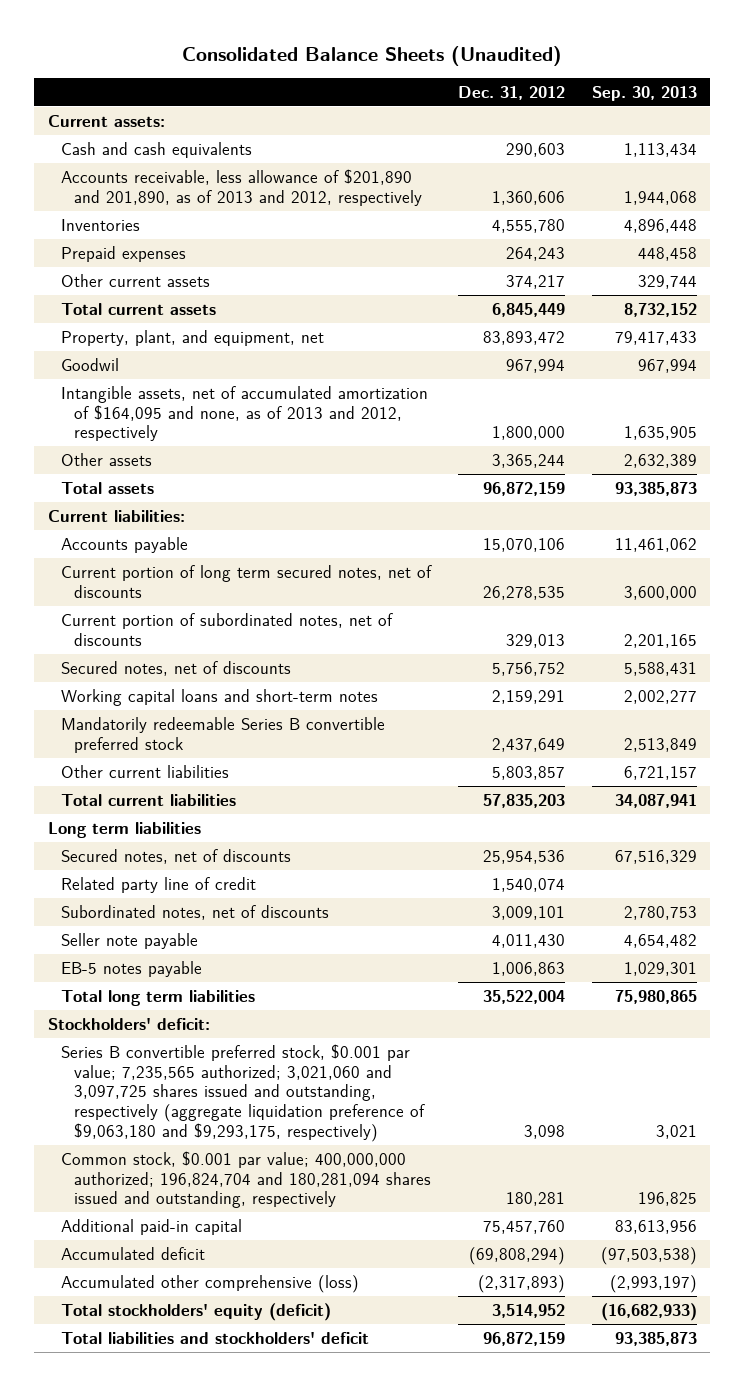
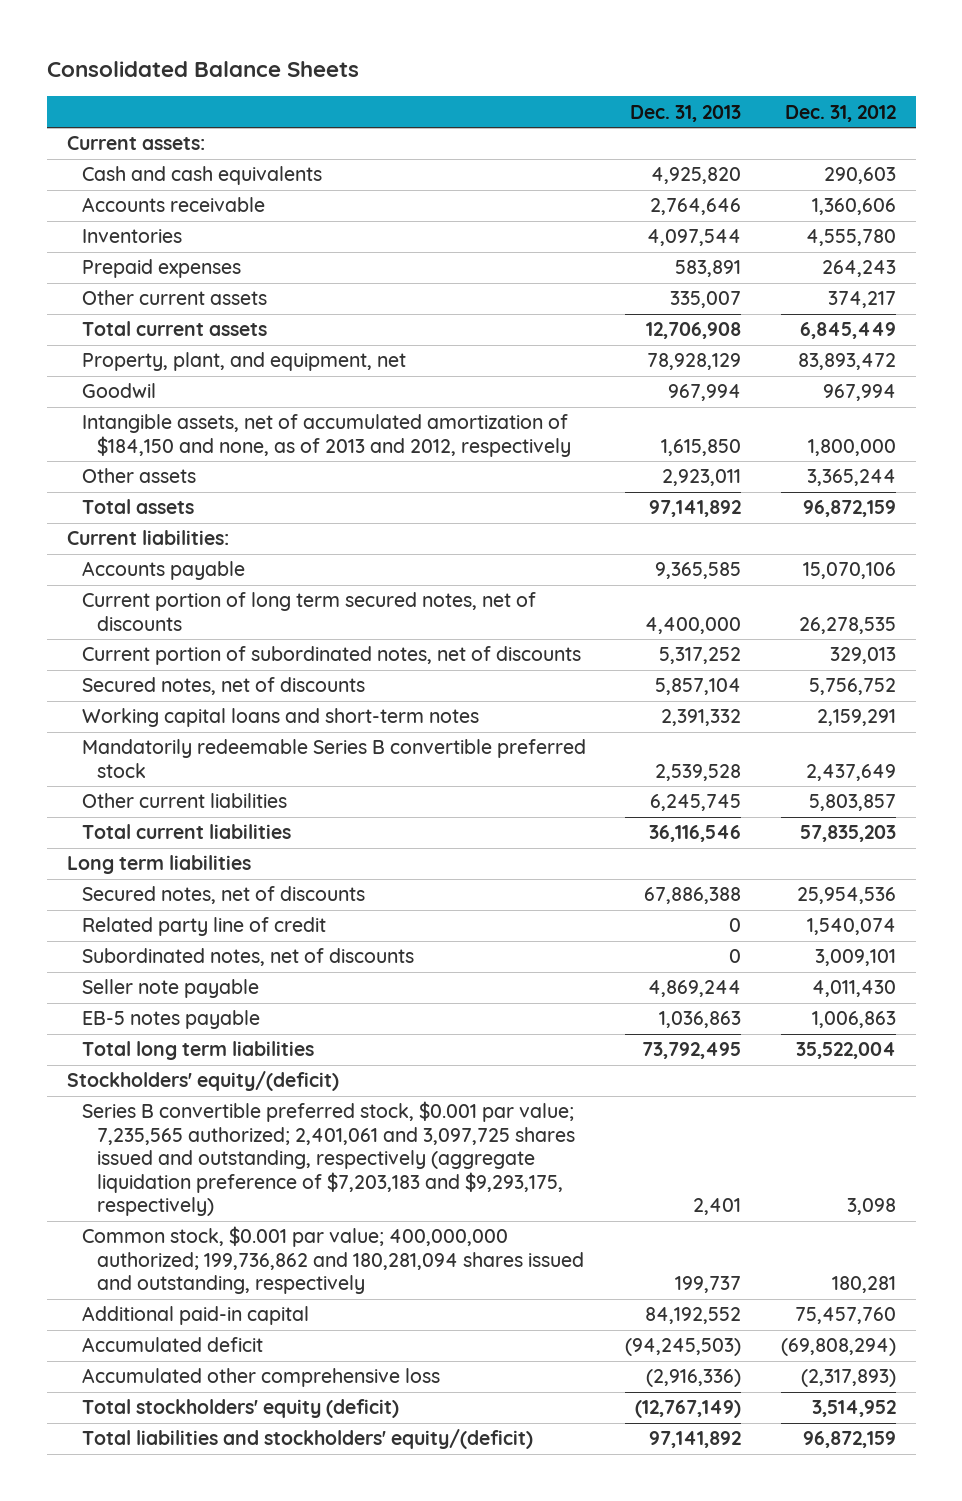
- Consolidated Balance Sheets (Unaudited)
+ Consolidated Balance Sheets
- | Dec. 31, 2012 | Sep. 30, 2013
+ | Dec. 31, 2013 | Dec. 31, 2012
- Accounts receivable, less allowance of $201,890 and 201,890, as of 2013 and 2012, respectively | 1,360,606 | 1,944,068
+ Accounts receivable | 2,764,646 | 1,360,606
- Intangible assets, net of accumulated amortization of $164,095 and none, as of 2013 and 2012, respectively | 1,800,000 | 1,635,905
+ Intangible assets, net of accumulated amortization of $184,150 and none, as of 2013 and 2012, respectively | 1,615,850 | 1,800,000
- Stockholders' deficit:
- Series B convertible preferred stock, $0.001 par value; 7,235,565 authorized; 3,021,060 and 3,097,725 shares issued and outstanding, respectively (aggregate liquidation preference of $9,063,180 and $9,293,175, respectively) | 3,098 | 3,021
- Common stock, $0.001 par value; 400,000,000 authorized; 196,824,704 and 180,281,094 shares issued and outstanding, respectively | 180,281 | 196,825
+ Stockholders' equity/(deficit)
+ Series B convertible preferred stock, $0.001 par value; 7,235,565 authorized; 2,401,061 and 3,097,725 shares issued and outstanding, respectively (aggregate liquidation preference of $7,203,183 and $9,293,175, respectively) | 2,401 | 3,098
+ Common stock, $0.001 par value; 400,000,000 authorized; 199,736,862 and 180,281,094 shares issued and outstanding, respectively | 199,737 | 180,281
- Accumulated other comprehensive (loss) | (2,317,893) | (2,993,197)
+ Accumulated other comprehensive loss | (2,916,336) | (2,317,893)
- Total liabilities and stockholders' deficit | 96,872,159 | 93,385,873
+ Total liabilities and stockholders' equity/(deficit) | 97,141,892 | 96,872,159

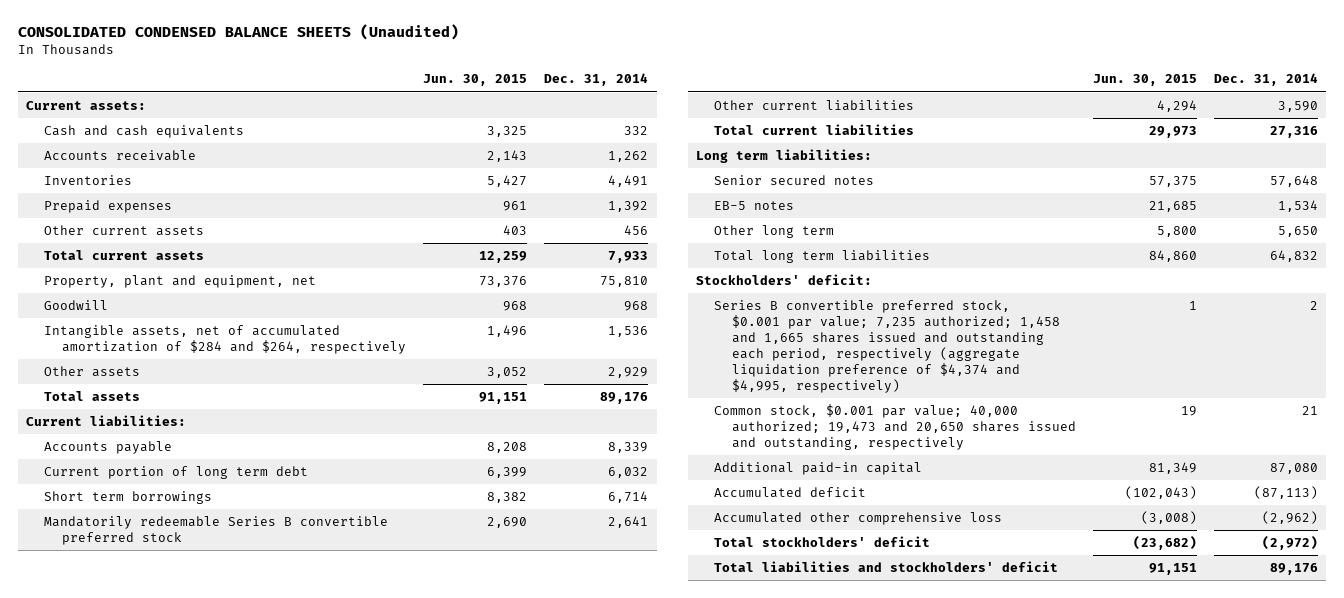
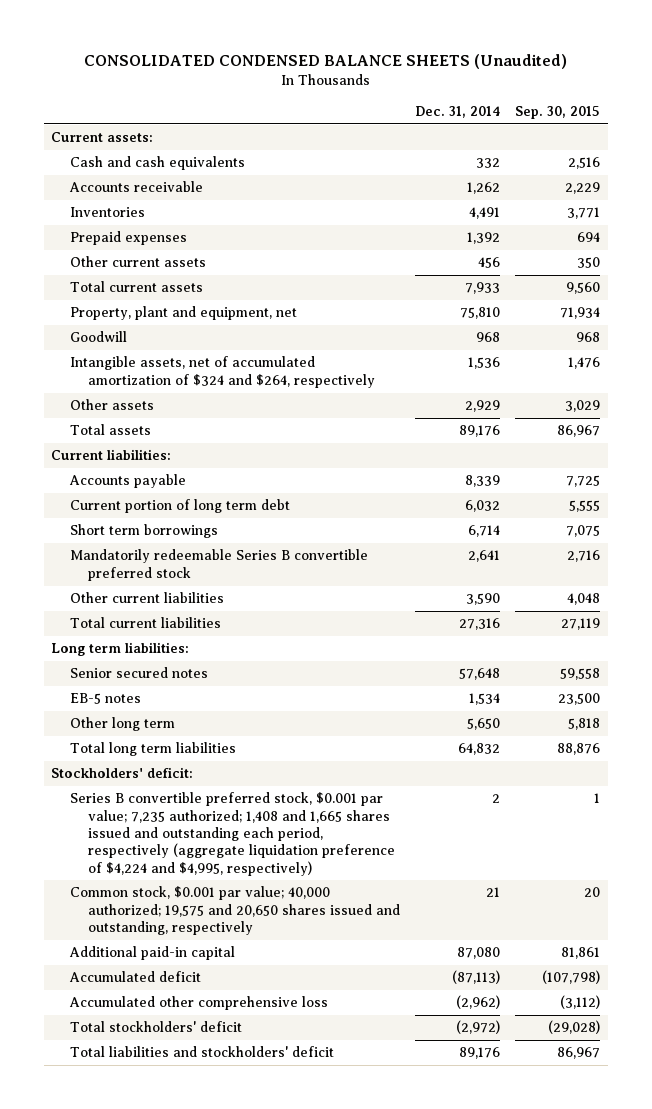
- | Jun. 30, 2015 | Dec. 31, 2014
+ | Dec. 31, 2014 | Sep. 30, 2015
- Intangible assets, net of accumulated amortization of $284 and $264, respectively | 1,496 | 1,536
+ Intangible assets, net of accumulated amortization of $324 and $264, respectively | 1,536 | 1,476
- Series B convertible preferred stock, $0.001 par value; 7,235 authorized; 1,458 and 1,665 shares issued and outstanding each period, respectively (aggregate liquidation preference of $4,374 and $4,995, respectively) | 1 | 2
- Common stock, $0.001 par value; 40,000 authorized; 19,473 and 20,650 shares issued and outstanding, respectively | 19 | 21
+ Series B convertible preferred stock, $0.001 par value; 7,235 authorized; 1,408 and 1,665 shares issued and outstanding each period, respectively (aggregate liquidation preference of $4,224 and $4,995, respectively) | 2 | 1
+ Common stock, $0.001 par value; 40,000 authorized; 19,575 and 20,650 shares issued and outstanding, respectively | 21 | 20

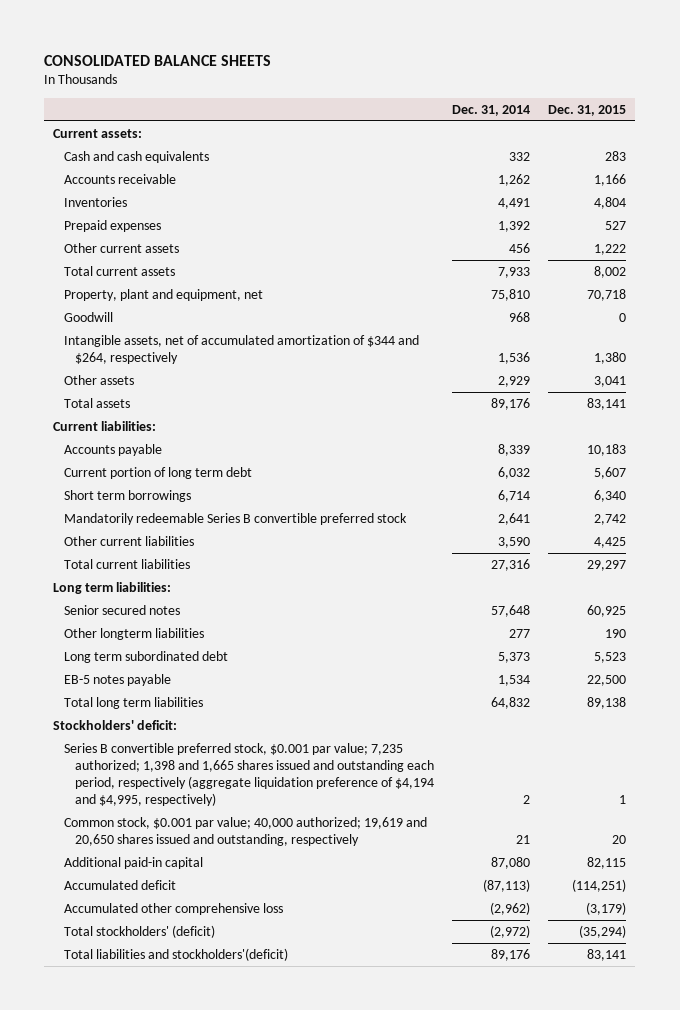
- CONSOLIDATED CONDENSED BALANCE SHEETS (Unaudited)
+ CONSOLIDATED BALANCE SHEETS
- | Dec. 31, 2014 | Sep. 30, 2015
+ | Dec. 31, 2014 | Dec. 31, 2015
- Intangible assets, net of accumulated amortization of $324 and $264, respectively | 1,536 | 1,476
+ Intangible assets, net of accumulated amortization of $344 and $264, respectively | 1,536 | 1,380
- EB-5 notes | 1,534 | 23,500
- Other long term | 5,650 | 5,818
+ Other longterm liabilities | 277 | 190
+ Long term subordinated debt | 5,373 | 5,523
+ EB-5 notes payable | 1,534 | 22,500
- Series B convertible preferred stock, $0.001 par value; 7,235 authorized; 1,408 and 1,665 shares issued and outstanding each period, respectively (aggregate liquidation preference of $4,224 and $4,995, respectively) | 2 | 1
- Common stock, $0.001 par value; 40,000 authorized; 19,575 and 20,650 shares issued and outstanding, respectively | 21 | 20
+ Series B convertible preferred stock, $0.001 par value; 7,235 authorized; 1,398 and 1,665 shares issued and outstanding each period, respectively (aggregate liquidation preference of $4,194 and $4,995, respectively) | 2 | 1
+ Common stock, $0.001 par value; 40,000 authorized; 19,619 and 20,650 shares issued and outstanding, respectively | 21 | 20
- Total stockholders' deficit | (2,972) | (29,028)
- Total liabilities and stockholders' deficit | 89,176 | 86,967
+ Total stockholders' (deficit) | (2,972) | (35,294)
+ Total liabilities and stockholders'(deficit) | 89,176 | 83,141

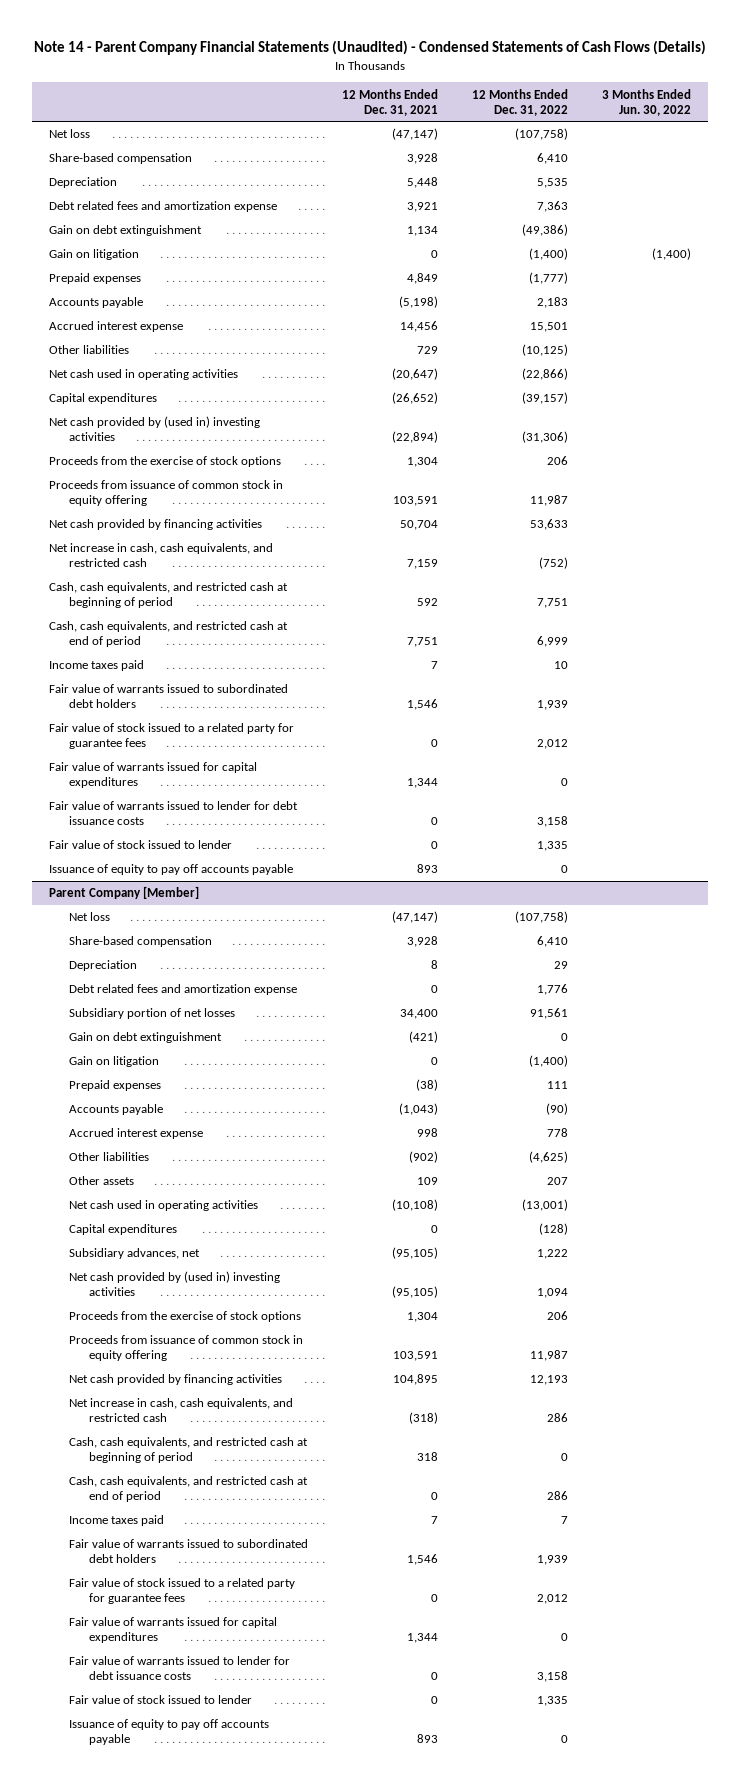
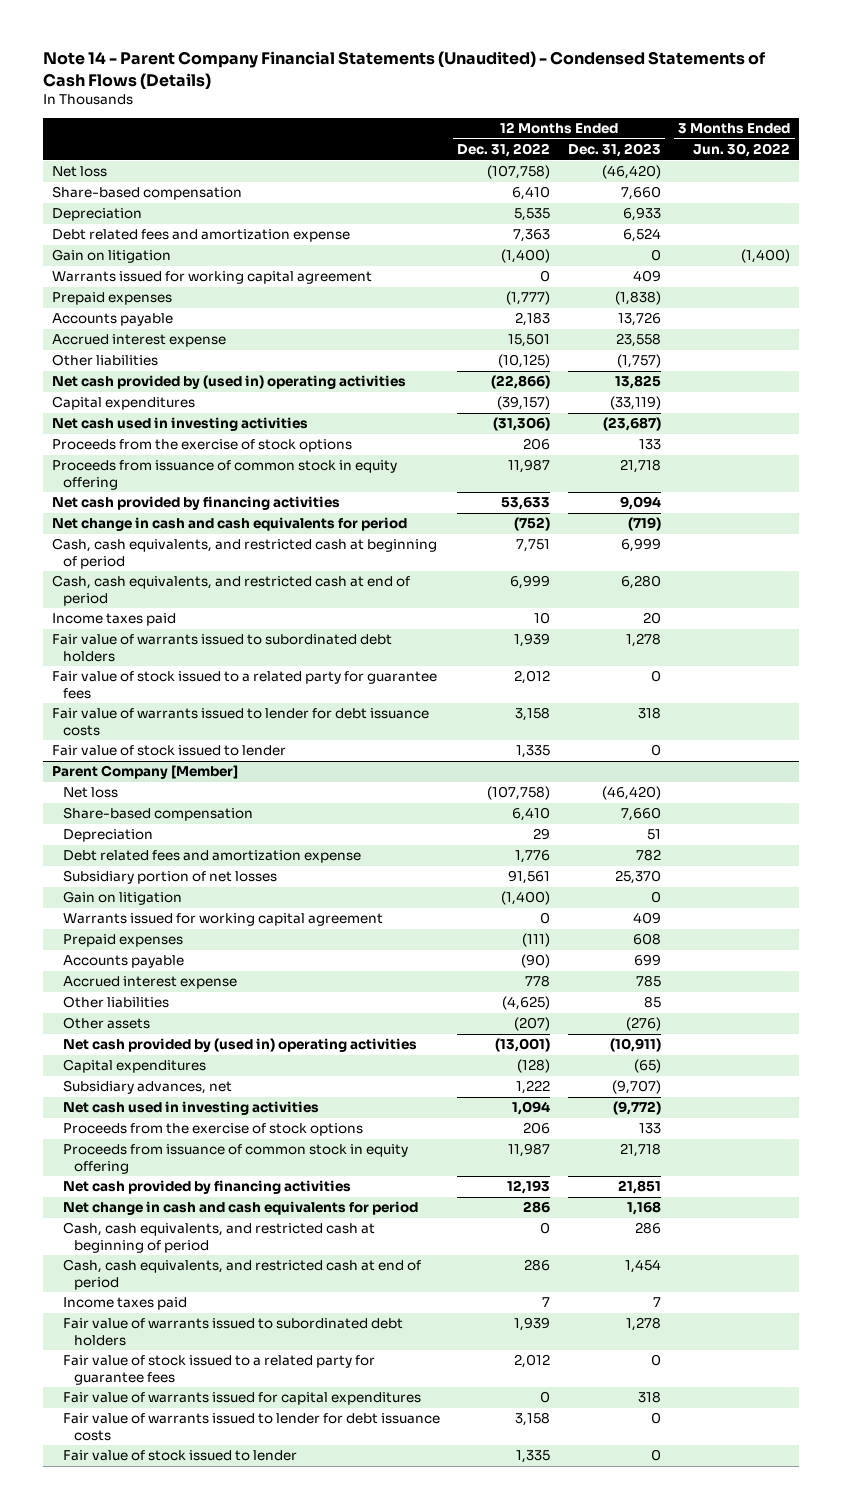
- | 12 Months Ended Dec. 31, 2021 | 12 Months Ended Dec. 31, 2022 | 3 Months Ended Jun. 30, 2022
+ | 12 Months Ended Dec. 31, 2022 | 12 Months Ended Dec. 31, 2023 | 3 Months Ended Jun. 30, 2022
- Gain on debt extinguishment | 1,134 | (49,386) |
+ Warrants issued for working capital agreement | 0 | 409 |
- Net cash used in operating activities | (20,647) | (22,866) |
+ Net cash provided by (used in) operating activities | (22,866) | 13,825 |
- Net cash provided by (used in) investing activities | (22,894) | (31,306) |
+ Net cash used in investing activities | (31,306) | (23,687) |
- Net increase in cash, cash equivalents, and restricted cash | 7,159 | (752) |
+ Net change in cash and cash equivalents for period | (752) | (719) |
- Fair value of warrants issued for capital expenditures | 1,344 | 0 |
- Issuance of equity to pay off accounts payable | 893 | 0 |
@ Parent Company [Member]
- Gain on debt extinguishment | (421) | 0 |
- Prepaid expenses | (38) | 111 |
+ Warrants issued for working capital agreement | 0 | 409 |
+ Prepaid expenses | (111) | 608 |
- Other assets | 109 | 207 |
- Net cash used in operating activities | (10,108) | (13,001) |
+ Other assets | (207) | (276) |
+ Net cash provided by (used in) operating activities | (13,001) | (10,911) |
- Net cash provided by (used in) investing activities | (95,105) | 1,094 |
+ Net cash used in investing activities | 1,094 | (9,772) |
- Net increase in cash, cash equivalents, and restricted cash | (318) | 286 |
+ Net change in cash and cash equivalents for period | 286 | 1,168 |
- Issuance of equity to pay off accounts payable | 893 | 0 |

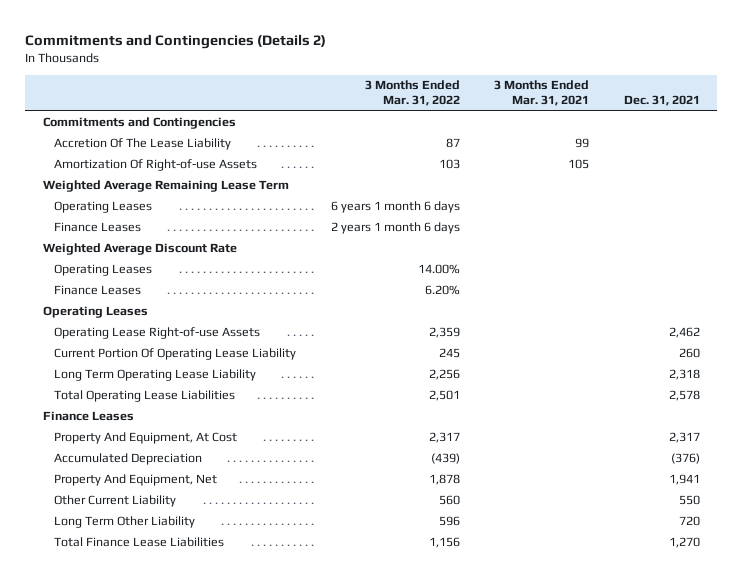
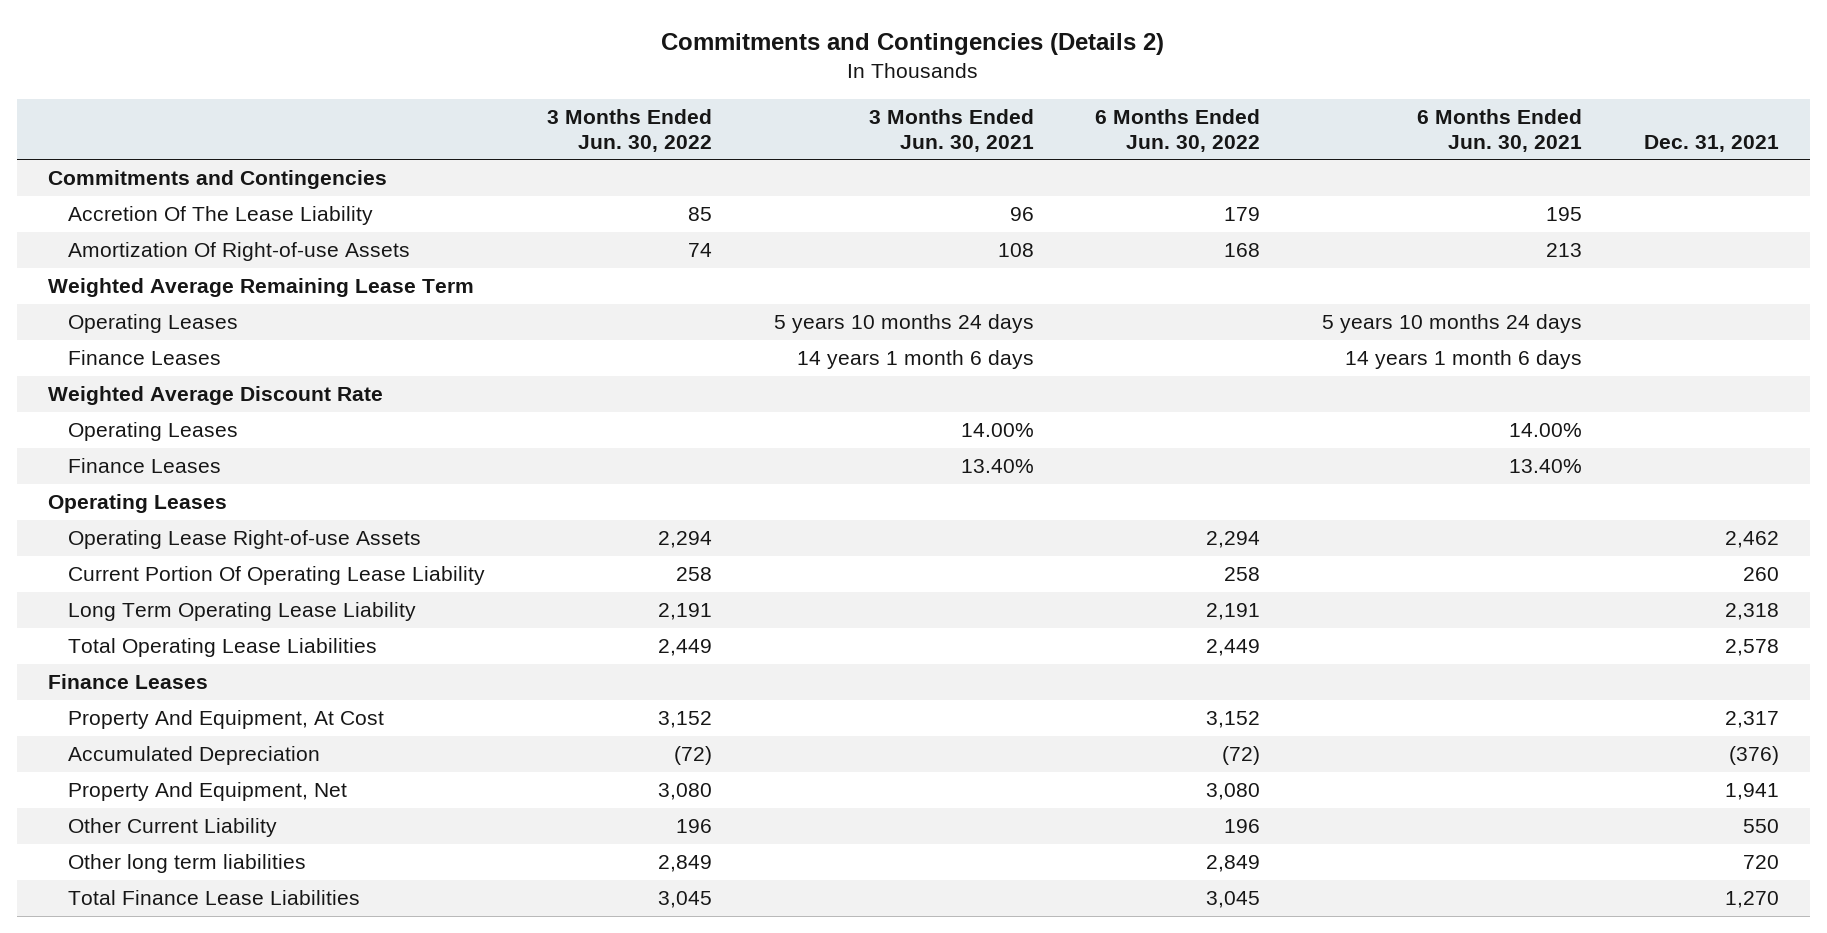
- | 3 Months Ended Mar. 31, 2022 | 3 Months Ended Mar. 31, 2021 | Dec. 31, 2021
+ | 3 Months Ended Jun. 30, 2022 | 3 Months Ended Jun. 30, 2021 | 6 Months Ended Jun. 30, 2022 | 6 Months Ended Jun. 30, 2021 | Dec. 31, 2021
- Long Term Other Liability | 596 | | 720
+ Other long term liabilities | 2,849 | | 2,849 | | 720

